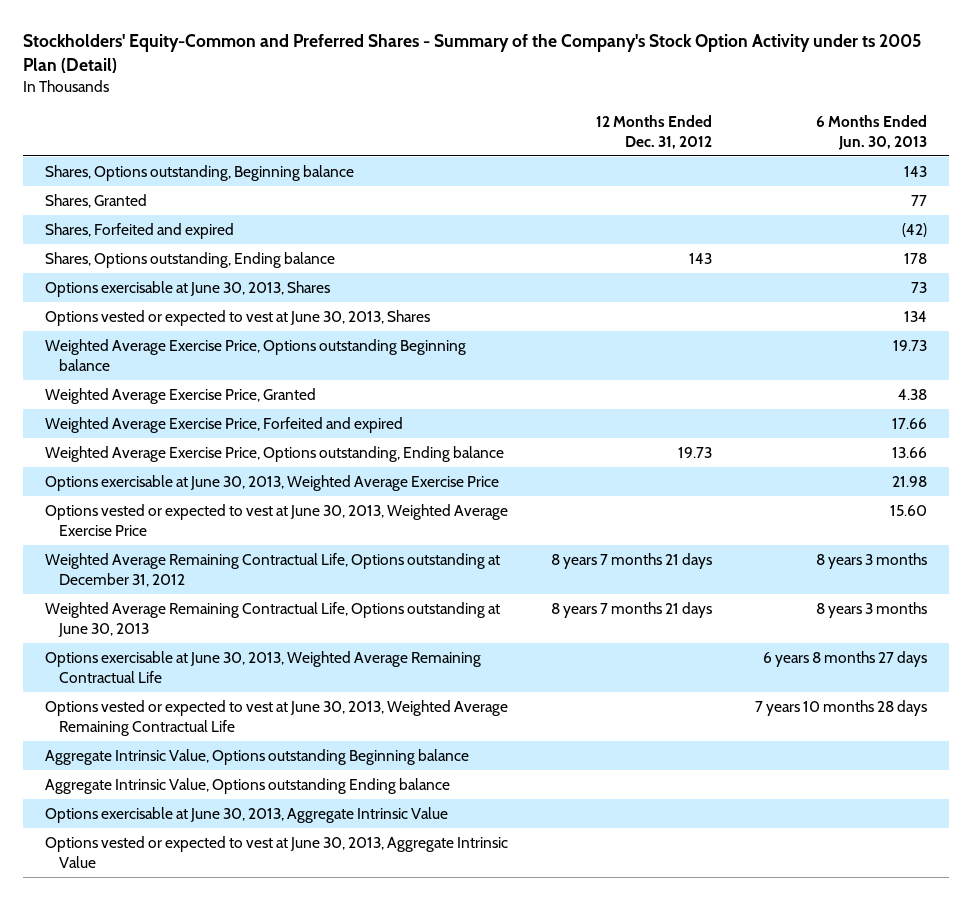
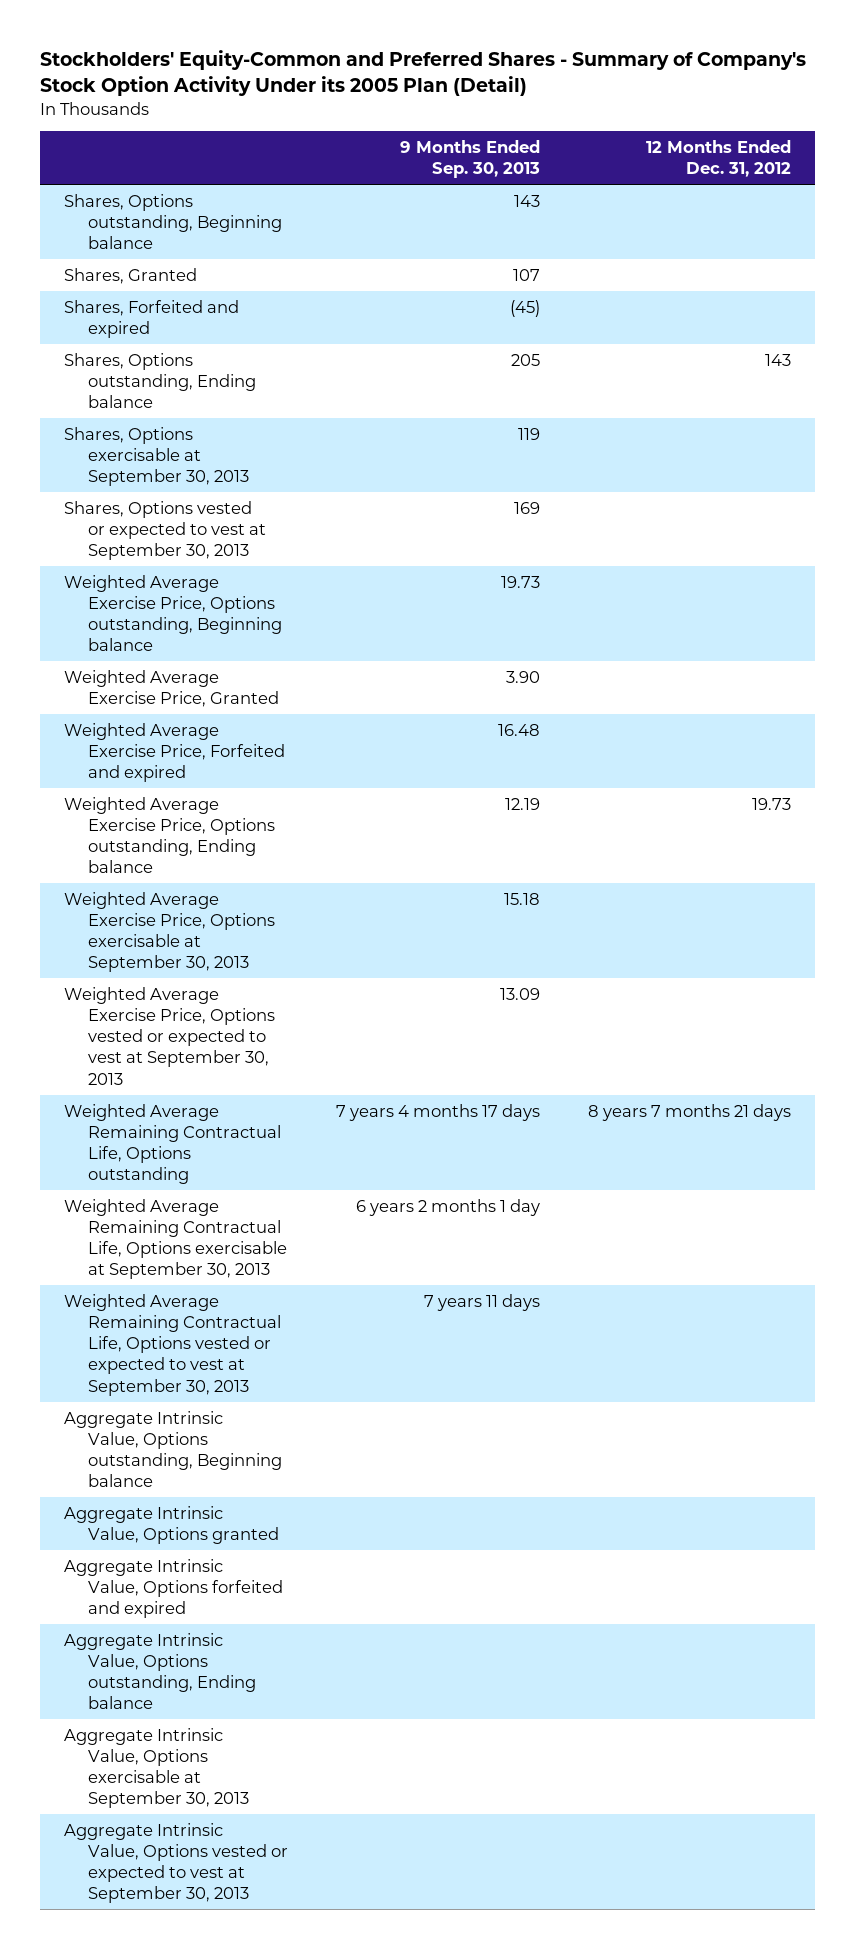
- Stockholders' Equity-Common and Preferred Shares - Summary of the Company's Stock Option Activity under ts 2005 Plan (Detail)
+ Stockholders' Equity-Common and Preferred Shares - Summary of Company's Stock Option Activity Under its 2005 Plan (Detail)
- | 12 Months Ended Dec. 31, 2012 | 6 Months Ended Jun. 30, 2013
+ | 9 Months Ended Sep. 30, 2013 | 12 Months Ended Dec. 31, 2012
- Options exercisable at June 30, 2013, Shares | | 73
- Options vested or expected to vest at June 30, 2013, Shares | | 134
- Weighted Average Exercise Price, Options outstanding Beginning balance | | 19.73
+ Shares, Options exercisable at September 30, 2013 | 119 |
+ Shares, Options vested or expected to vest at September 30, 2013 | 169 |
+ Weighted Average Exercise Price, Options outstanding, Beginning balance | 19.73 |
- Options exercisable at June 30, 2013, Weighted Average Exercise Price | | 21.98
- Options vested or expected to vest at June 30, 2013, Weighted Average Exercise Price | | 15.60
- Weighted Average Remaining Contractual Life, Options outstanding at December 31, 2012 | 8 years 7 months 21 days | 8 years 3 months
- Weighted Average Remaining Contractual Life, Options outstanding at June 30, 2013 | 8 years 7 months 21 days | 8 years 3 months
- Options exercisable at June 30, 2013, Weighted Average Remaining Contractual Life | | 6 years 8 months 27 days
- Options vested or expected to vest at June 30, 2013, Weighted Average Remaining Contractual Life | | 7 years 10 months 28 days
- Aggregate Intrinsic Value, Options outstanding Beginning balance
- Aggregate Intrinsic Value, Options outstanding Ending balance
- Options exercisable at June 30, 2013, Aggregate Intrinsic Value
- Options vested or expected to vest at June 30, 2013, Aggregate Intrinsic Value
+ Weighted Average Exercise Price, Options exercisable at September 30, 2013 | 15.18 |
+ Weighted Average Exercise Price, Options vested or expected to vest at September 30, 2013 | 13.09 |
+ Weighted Average Remaining Contractual Life, Options outstanding | 7 years 4 months 17 days | 8 years 7 months 21 days
+ Weighted Average Remaining Contractual Life, Options exercisable at September 30, 2013 | 6 years 2 months 1 day |
+ Weighted Average Remaining Contractual Life, Options vested or expected to vest at September 30, 2013 | 7 years 11 days |
+ Aggregate Intrinsic Value, Options outstanding, Beginning balance
+ Aggregate Intrinsic Value, Options granted
+ Aggregate Intrinsic Value, Options forfeited and expired
+ Aggregate Intrinsic Value, Options outstanding, Ending balance
+ Aggregate Intrinsic Value, Options exercisable at September 30, 2013
+ Aggregate Intrinsic Value, Options vested or expected to vest at September 30, 2013

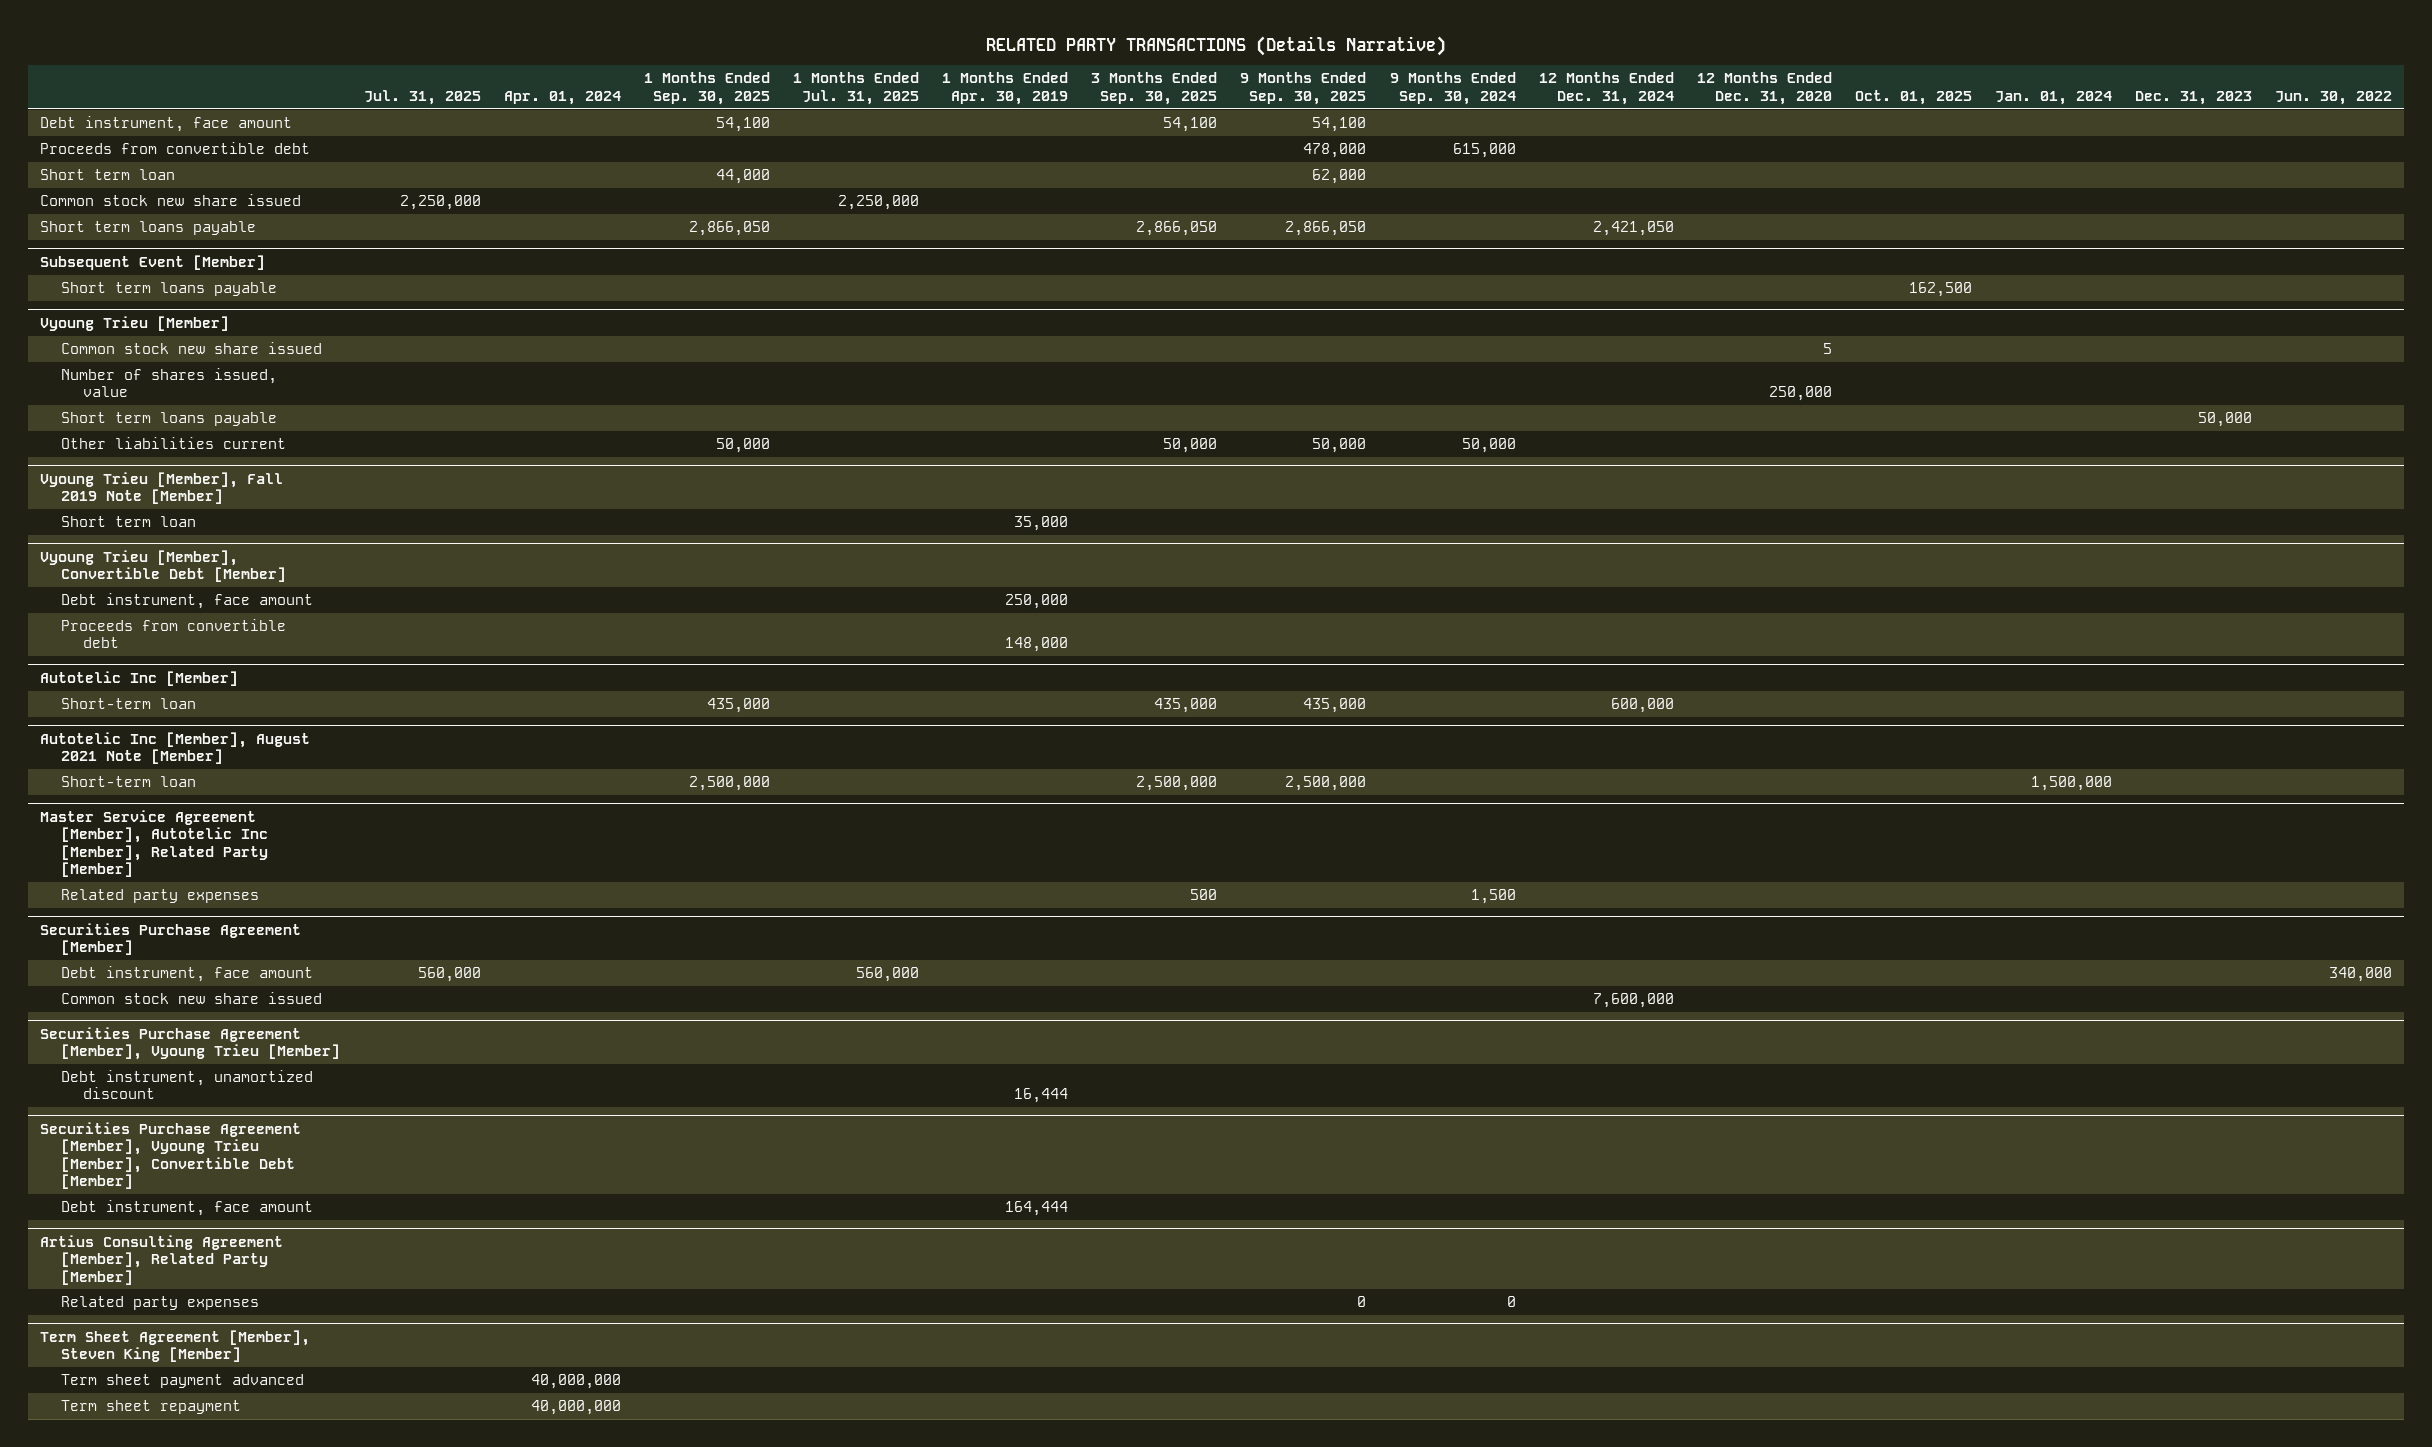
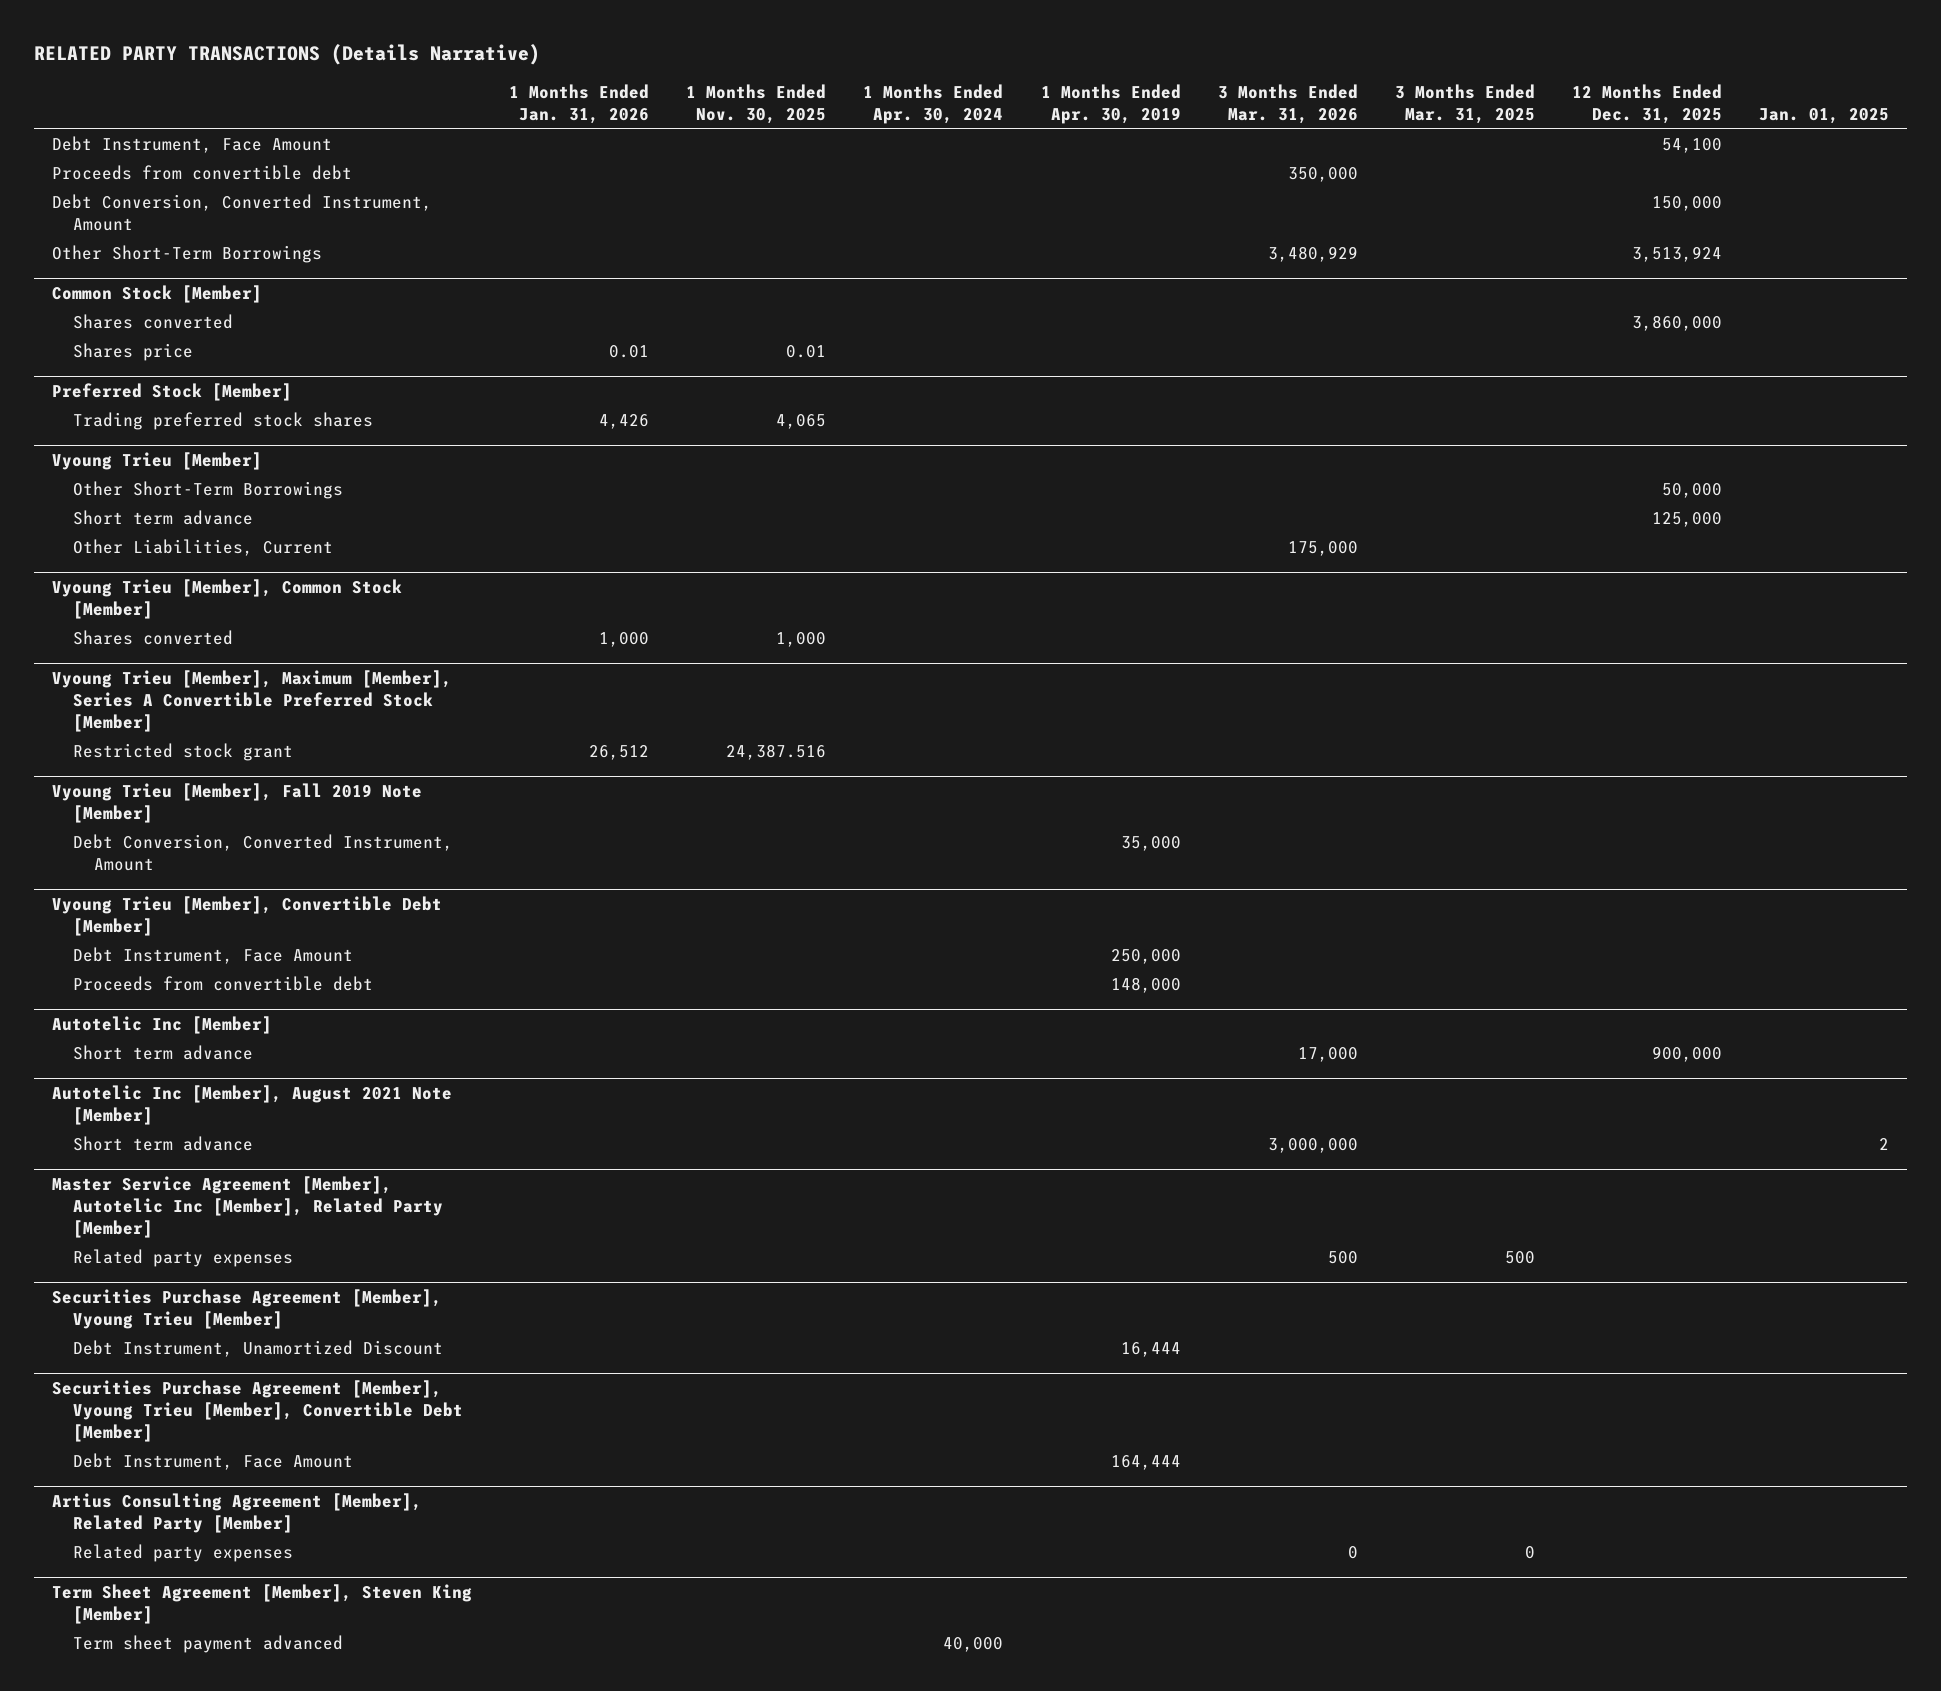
- | Jul. 31, 2025 | Apr. 01, 2024 | 1 Months Ended Sep. 30, 2025 | 1 Months Ended Jul. 31, 2025 | 1 Months Ended Apr. 30, 2019 | 3 Months Ended Sep. 30, 2025 | 9 Months Ended Sep. 30, 2025 | 9 Months Ended Sep. 30, 2024 | 12 Months Ended Dec. 31, 2024 | 12 Months Ended Dec. 31, 2020 | Oct. 01, 2025 | Jan. 01, 2024 | Dec. 31, 2023 | Jun. 30, 2022
+ | 1 Months Ended Jan. 31, 2026 | 1 Months Ended Nov. 30, 2025 | 1 Months Ended Apr. 30, 2024 | 1 Months Ended Apr. 30, 2019 | 3 Months Ended Mar. 31, 2026 | 3 Months Ended Mar. 31, 2025 | 12 Months Ended Dec. 31, 2025 | Jan. 01, 2025
- Debt instrument, face amount | | | 54,100 | | | 54,100 | 54,100 | | | | | | |
+ Debt Instrument, Face Amount | | | | | | | 54,100 |
- Short term loan | | | 44,000 | | | | 62,000 | | | | | | |
- Common stock new share issued | 2,250,000 | | | 2,250,000 | | | | | | | | | |
- Short term loans payable | | | 2,866,050 | | | 2,866,050 | 2,866,050 | | 2,421,050 | | | | |
- Subsequent Event [Member]
- Short term loans payable | | | | | | | | | | | 162,500 | | |
+ Debt Conversion, Converted Instrument, Amount | | | | | | | 150,000 |
+ Other Short-Term Borrowings | | | | | 3,480,929 | | 3,513,924 |
+ Common Stock [Member]
+ Shares converted | | | | | | | 3,860,000 |
+ Shares price | 0.01 | 0.01 | | | | | |
+ Preferred Stock [Member]
+ Trading preferred stock shares | 4,426 | 4,065 | | | | | |
@ Vyoung Trieu [Member]
- Common stock new share issued | | | | | | | | | | 5 | | | |
- Number of shares issued, value | | | | | | | | | | 250,000 | | | |
- Short term loans payable | | | | | | | | | | | | | 50,000 |
- Other liabilities current | | | 50,000 | | | 50,000 | 50,000 | 50,000 | | | | | |
+ Other Short-Term Borrowings | | | | | | | 50,000 |
+ Short term advance | | | | | | | 125,000 |
+ Other Liabilities, Current | | | | | 175,000 | | |
+ Vyoung Trieu [Member], Common Stock [Member]
+ Shares converted | 1,000 | 1,000 | | | | | |
+ Vyoung Trieu [Member], Maximum [Member], Series A Convertible Preferred Stock [Member]
+ Restricted stock grant | 26,512 | 24,387.516 | | | | | |
@ Vyoung Trieu [Member], Fall 2019 Note [Member]
- Short term loan | | | | | 35,000 | | | | | | | | |
+ Debt Conversion, Converted Instrument, Amount | | | | 35,000 | | | |
@ Vyoung Trieu [Member], Convertible Debt [Member]
- Debt instrument, face amount | | | | | 250,000 | | | | | | | | |
+ Debt Instrument, Face Amount | | | | 250,000 | | | |
@ Autotelic Inc [Member]
- Short-term loan | | | 435,000 | | | 435,000 | 435,000 | | 600,000 | | | | |
+ Short term advance | | | | | 17,000 | | 900,000 |
@ Autotelic Inc [Member], August 2021 Note [Member]
- Short-term loan | | | 2,500,000 | | | 2,500,000 | 2,500,000 | | | | | 1,500,000 | |
+ Short term advance | | | | | 3,000,000 | | | 2
- Securities Purchase Agreement [Member]
- Debt instrument, face amount | 560,000 | | | 560,000 | | | | | | | | | | 340,000
- Common stock new share issued | | | | | | | | | 7,600,000 | | | | |
@ Securities Purchase Agreement [Member], Vyoung Trieu [Member]
- Debt instrument, unamortized discount | | | | | 16,444 | | | | | | | | |
+ Debt Instrument, Unamortized Discount | | | | 16,444 | | | |
@ Securities Purchase Agreement [Member], Vyoung Trieu [Member], Convertible Debt [Member]
- Debt instrument, face amount | | | | | 164,444 | | | | | | | | |
+ Debt Instrument, Face Amount | | | | 164,444 | | | |
@ Term Sheet Agreement [Member], Steven King [Member]
- Term sheet repayment | | 40,000,000 | | | | | | | | | | | |

